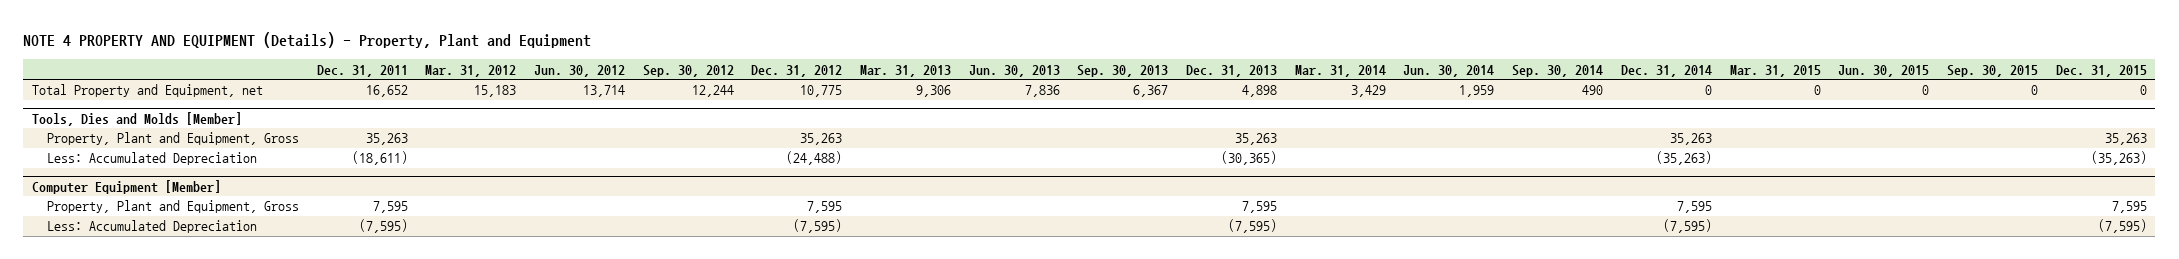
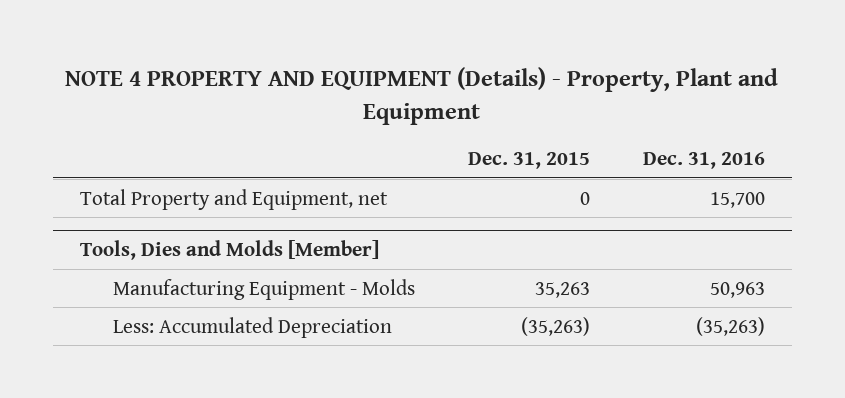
- | Dec. 31, 2011 | Mar. 31, 2012 | Jun. 30, 2012 | Sep. 30, 2012 | Dec. 31, 2012 | Mar. 31, 2013 | Jun. 30, 2013 | Sep. 30, 2013 | Dec. 31, 2013 | Mar. 31, 2014 | Jun. 30, 2014 | Sep. 30, 2014 | Dec. 31, 2014 | Mar. 31, 2015 | Jun. 30, 2015 | Sep. 30, 2015 | Dec. 31, 2015
+ | Dec. 31, 2015 | Dec. 31, 2016
@ Tools, Dies and Molds [Member]
- Property, Plant and Equipment, Gross | 35,263 | | | | 35,263 | | | | 35,263 | | | | 35,263 | | | | 35,263
+ Manufacturing Equipment - Molds | 35,263 | 50,963
- Computer Equipment [Member]
- Property, Plant and Equipment, Gross | 7,595 | | | | 7,595 | | | | 7,595 | | | | 7,595 | | | | 7,595
- Less: Accumulated Depreciation | (7,595) | | | | (7,595) | | | | (7,595) | | | | (7,595) | | | | (7,595)

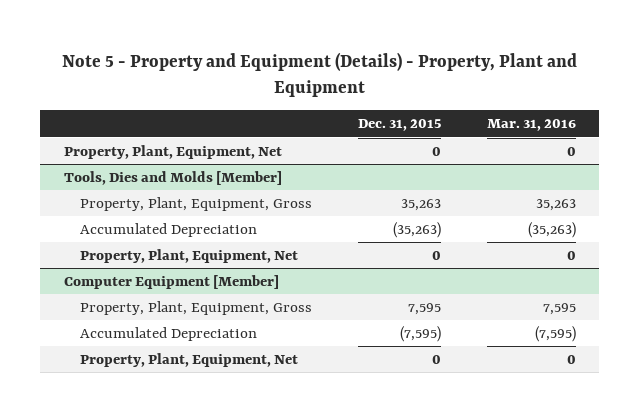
- NOTE 4 PROPERTY AND EQUIPMENT (Details) - Property, Plant and Equipment
+ Note 5 - Property and Equipment (Details) - Property, Plant and Equipment
- | Dec. 31, 2015 | Dec. 31, 2016
+ | Dec. 31, 2015 | Mar. 31, 2016
- Total Property and Equipment, net | 0 | 15,700
+ Property, Plant, Equipment, Net | 0 | 0
@ Tools, Dies and Molds [Member]
- Manufacturing Equipment - Molds | 35,263 | 50,963
- Less: Accumulated Depreciation | (35,263) | (35,263)
+ Property, Plant, Equipment, Gross | 35,263 | 35,263
+ Accumulated Depreciation | (35,263) | (35,263)
+ Property, Plant, Equipment, Net | 0 | 0
+ Computer Equipment [Member]
+ Property, Plant, Equipment, Gross | 7,595 | 7,595
+ Accumulated Depreciation | (7,595) | (7,595)
+ Property, Plant, Equipment, Net | 0 | 0

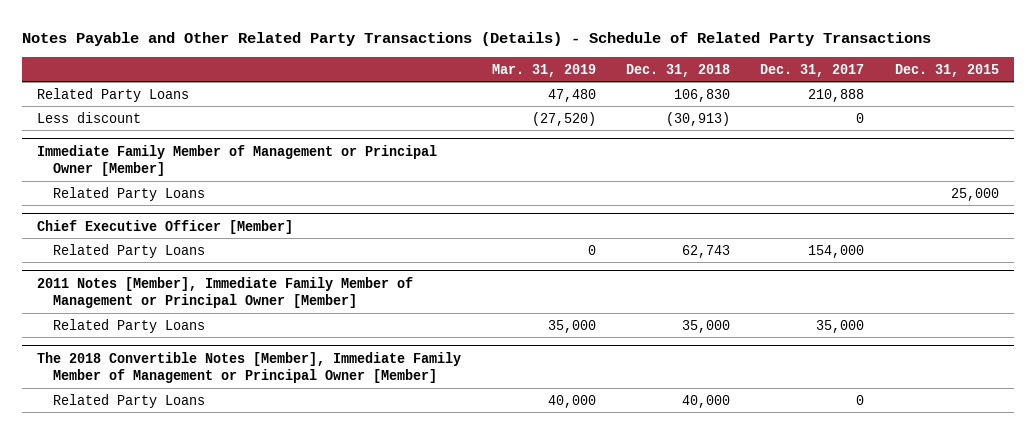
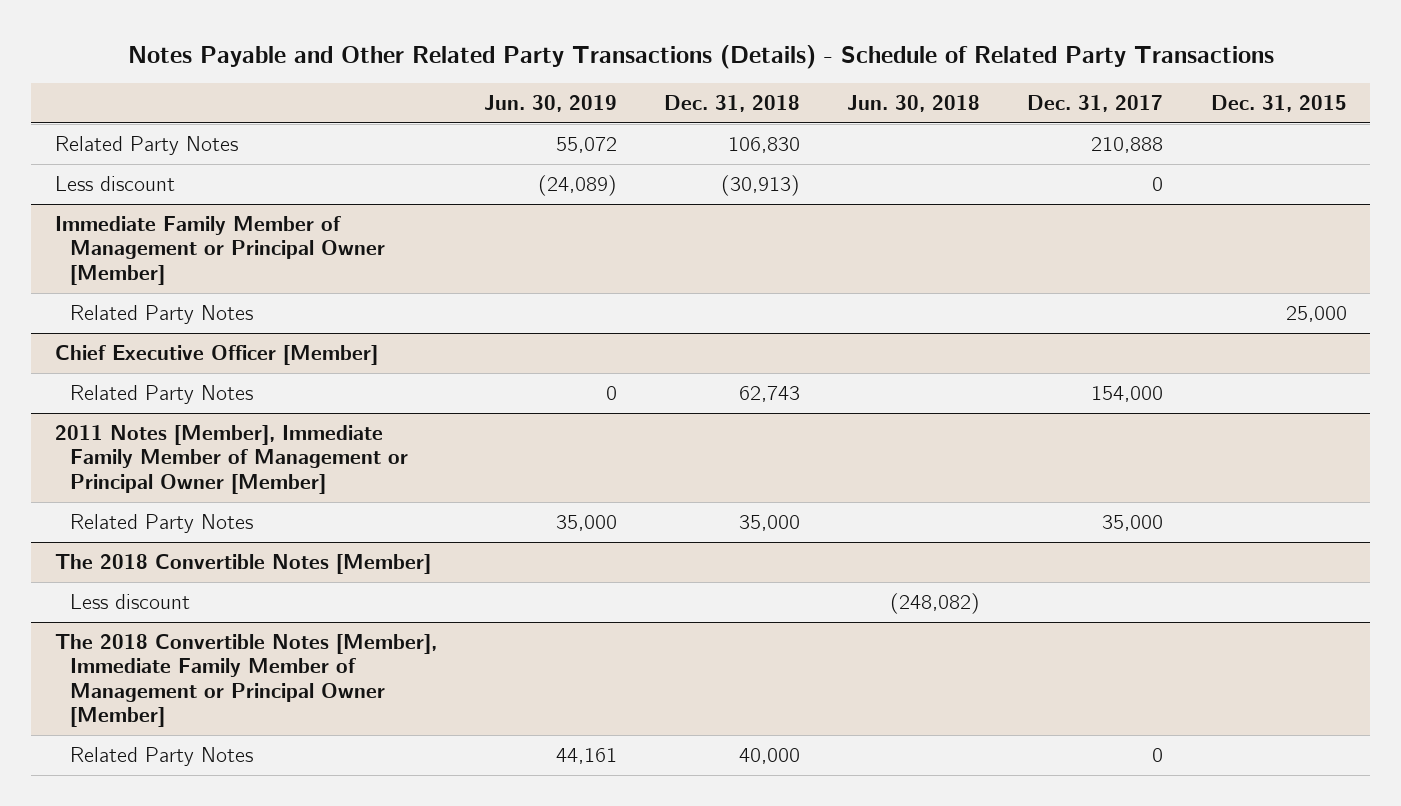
- | Mar. 31, 2019 | Dec. 31, 2018 | Dec. 31, 2017 | Dec. 31, 2015
+ | Jun. 30, 2019 | Dec. 31, 2018 | Jun. 30, 2018 | Dec. 31, 2017 | Dec. 31, 2015
- Related Party Loans | 47,480 | 106,830 | 210,888 |
+ Related Party Notes | 55,072 | 106,830 | | 210,888 |
@ Immediate Family Member of Management or Principal Owner [Member]
- Related Party Loans | | | | 25,000
+ Related Party Notes | | | | | 25,000
@ Chief Executive Officer [Member]
- Related Party Loans | 0 | 62,743 | 154,000 |
+ Related Party Notes | 0 | 62,743 | | 154,000 |
@ 2011 Notes [Member], Immediate Family Member of Management or Principal Owner [Member]
- Related Party Loans | 35,000 | 35,000 | 35,000 |
+ Related Party Notes | 35,000 | 35,000 | | 35,000 |
+ The 2018 Convertible Notes [Member]
+ Less discount | | | (248,082) | |
@ The 2018 Convertible Notes [Member], Immediate Family Member of Management or Principal Owner [Member]
- Related Party Loans | 40,000 | 40,000 | 0 |
+ Related Party Notes | 44,161 | 40,000 | | 0 |

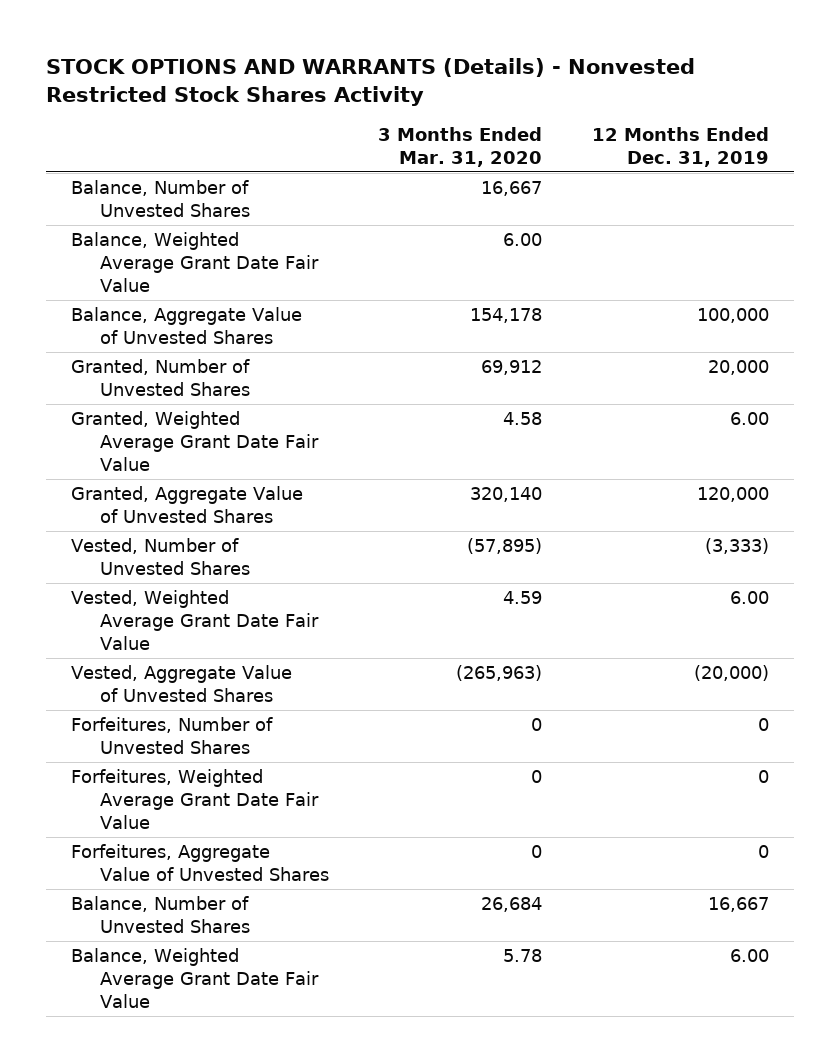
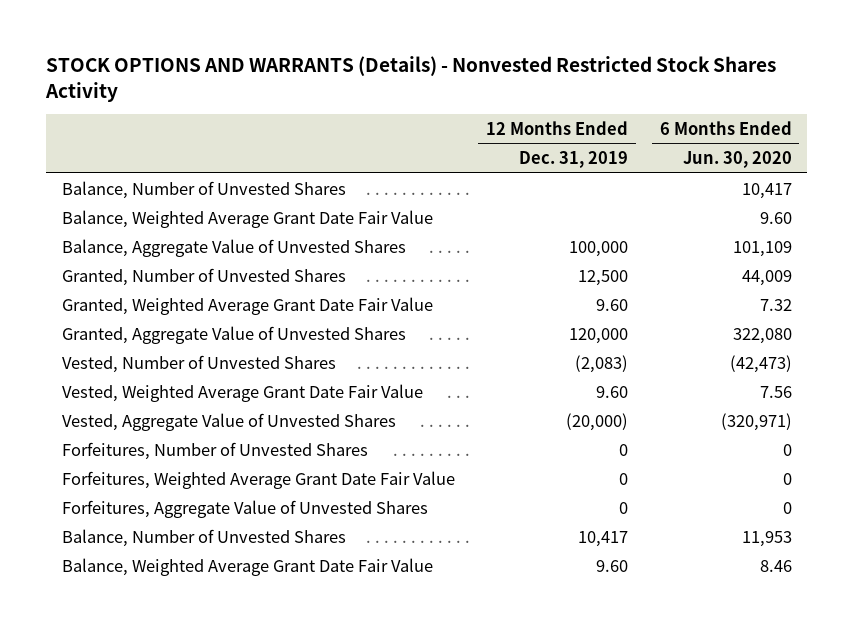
- | 3 Months Ended Mar. 31, 2020 | 12 Months Ended Dec. 31, 2019
+ | 12 Months Ended Dec. 31, 2019 | 6 Months Ended Jun. 30, 2020
- Granted, Number of Unvested Shares | 69,912 | 20,000
- Granted, Weighted Average Grant Date Fair Value | 4.58 | 6.00
+ Granted, Number of Unvested Shares | 12,500 | 44,009
+ Granted, Weighted Average Grant Date Fair Value | 9.60 | 7.32
- Vested, Number of Unvested Shares | (57,895) | (3,333)
- Vested, Weighted Average Grant Date Fair Value | 4.59 | 6.00
+ Vested, Number of Unvested Shares | (2,083) | (42,473)
+ Vested, Weighted Average Grant Date Fair Value | 9.60 | 7.56
- Balance, Number of Unvested Shares | 26,684 | 16,667
- Balance, Weighted Average Grant Date Fair Value | 5.78 | 6.00
+ Balance, Number of Unvested Shares | 10,417 | 11,953
+ Balance, Weighted Average Grant Date Fair Value | 9.60 | 8.46

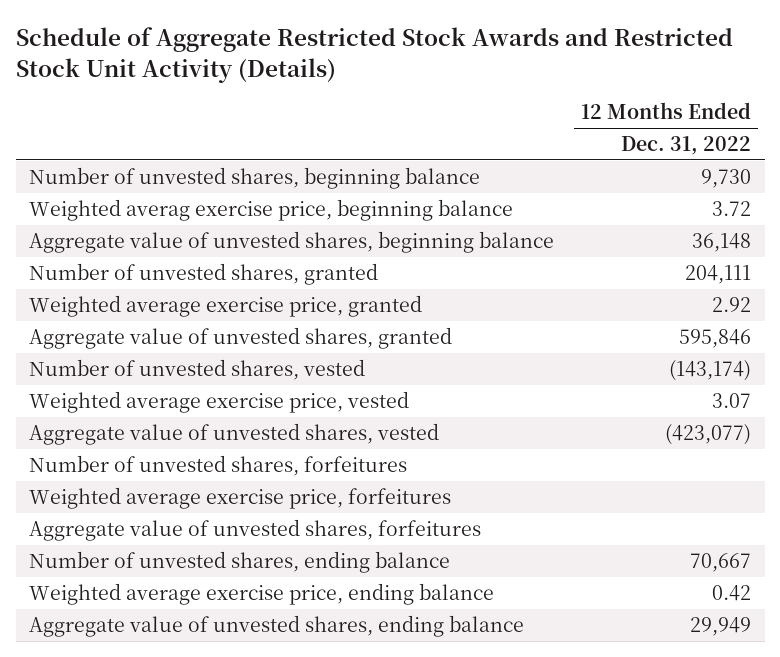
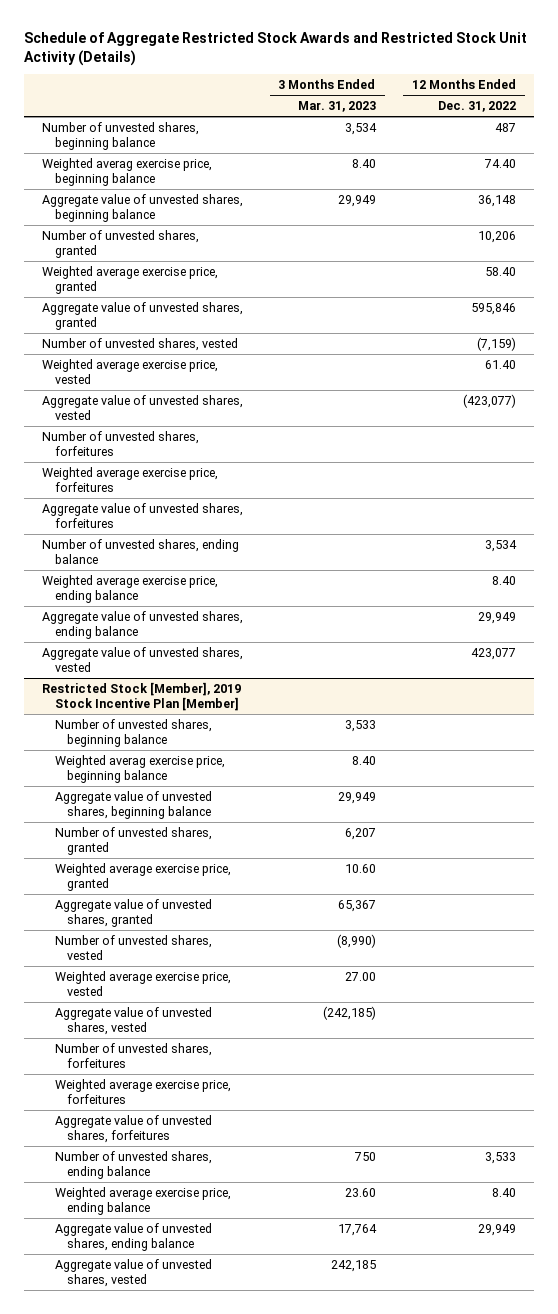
- | 12 Months Ended Dec. 31, 2022
+ | 3 Months Ended Mar. 31, 2023 | 12 Months Ended Dec. 31, 2022
- Number of unvested shares, beginning balance | 9,730
- Weighted averag exercise price, beginning balance | 3.72
+ Number of unvested shares, beginning balance | 3,534 | 487
+ Weighted averag exercise price, beginning balance | 8.40 | 74.40
- Number of unvested shares, granted | 204,111
- Weighted average exercise price, granted | 2.92
+ Number of unvested shares, granted | | 10,206
+ Weighted average exercise price, granted | | 58.40
- Number of unvested shares, vested | (143,174)
- Weighted average exercise price, vested | 3.07
+ Number of unvested shares, vested | | (7,159)
+ Weighted average exercise price, vested | | 61.40
- Number of unvested shares, ending balance | 70,667
- Weighted average exercise price, ending balance | 0.42
+ Number of unvested shares, ending balance | | 3,534
+ Weighted average exercise price, ending balance | | 8.40
+ Aggregate value of unvested shares, vested | | 423,077
+ Restricted Stock [Member], 2019 Stock Incentive Plan [Member]
+ Number of unvested shares, beginning balance | 3,533 |
+ Weighted averag exercise price, beginning balance | 8.40 |
+ Aggregate value of unvested shares, beginning balance | 29,949 |
+ Number of unvested shares, granted | 6,207 |
+ Weighted average exercise price, granted | 10.60 |
+ Aggregate value of unvested shares, granted | 65,367 |
+ Number of unvested shares, vested | (8,990) |
+ Weighted average exercise price, vested | 27.00 |
+ Aggregate value of unvested shares, vested | (242,185) |
+ Number of unvested shares, forfeitures
+ Weighted average exercise price, forfeitures
+ Aggregate value of unvested shares, forfeitures
+ Number of unvested shares, ending balance | 750 | 3,533
+ Weighted average exercise price, ending balance | 23.60 | 8.40
+ Aggregate value of unvested shares, ending balance | 17,764 | 29,949
+ Aggregate value of unvested shares, vested | 242,185 |

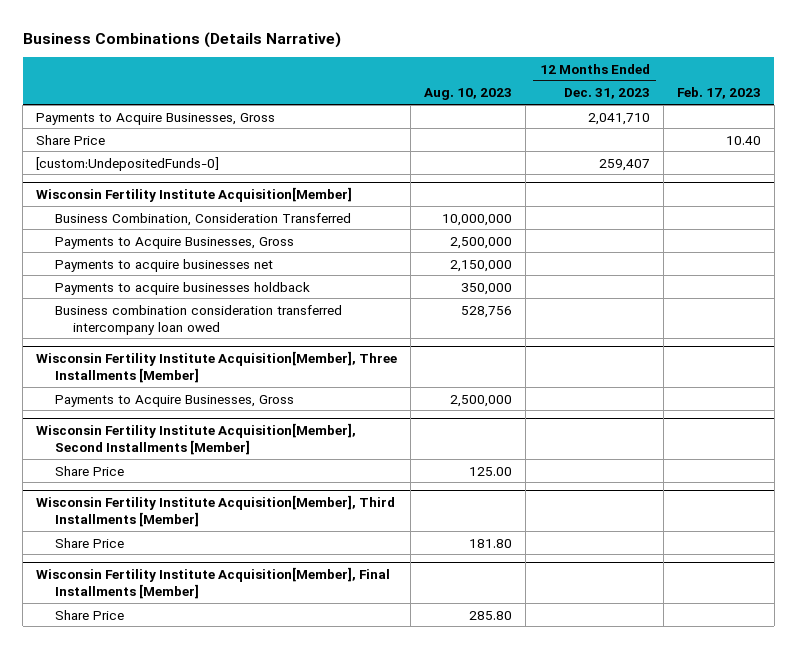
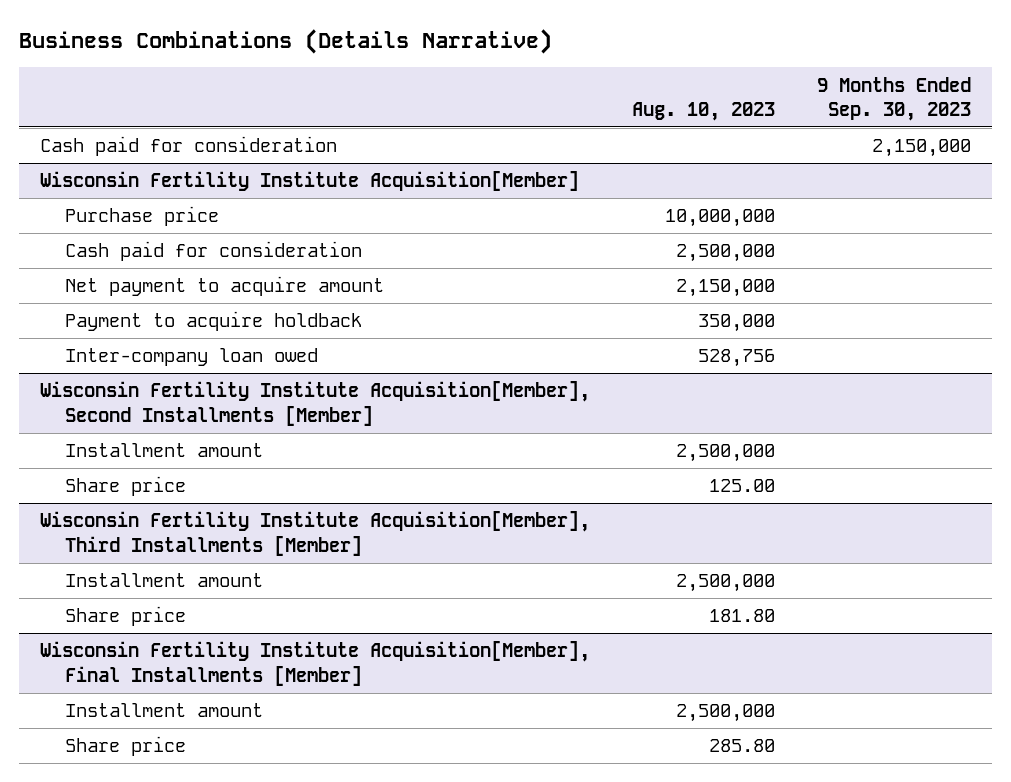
- | Aug. 10, 2023 | 12 Months Ended Dec. 31, 2023 | Feb. 17, 2023
+ | Aug. 10, 2023 | 9 Months Ended Sep. 30, 2023
- Payments to Acquire Businesses, Gross | | 2,041,710 |
- Share Price | | | 10.40
- [custom:UndepositedFunds-0] | | 259,407 |
+ Cash paid for consideration | | 2,150,000
@ Wisconsin Fertility Institute Acquisition[Member]
- Business Combination, Consideration Transferred | 10,000,000 | |
- Payments to Acquire Businesses, Gross | 2,500,000 | |
- Payments to acquire businesses net | 2,150,000 | |
- Payments to acquire businesses holdback | 350,000 | |
- Business combination consideration transferred intercompany loan owed | 528,756 | |
- Wisconsin Fertility Institute Acquisition[Member], Three Installments [Member]
- Payments to Acquire Businesses, Gross | 2,500,000 | |
@ Wisconsin Fertility Institute Acquisition[Member]
+ Purchase price | 10,000,000 |
+ Cash paid for consideration | 2,500,000 |
+ Net payment to acquire amount | 2,150,000 |
+ Payment to acquire holdback | 350,000 |
+ Inter-company loan owed | 528,756 |
@ Wisconsin Fertility Institute Acquisition[Member], Second Installments [Member]
- Share Price | 125.00 | |
+ Installment amount | 2,500,000 |
+ Share price | 125.00 |
@ Wisconsin Fertility Institute Acquisition[Member], Third Installments [Member]
- Share Price | 181.80 | |
+ Installment amount | 2,500,000 |
+ Share price | 181.80 |
@ Wisconsin Fertility Institute Acquisition[Member], Final Installments [Member]
- Share Price | 285.80 | |
+ Installment amount | 2,500,000 |
+ Share price | 285.80 |

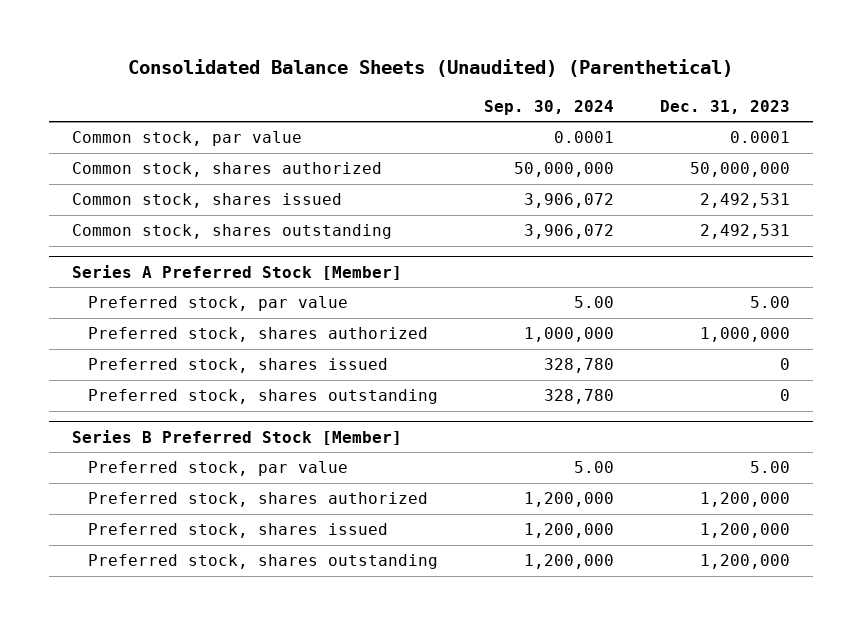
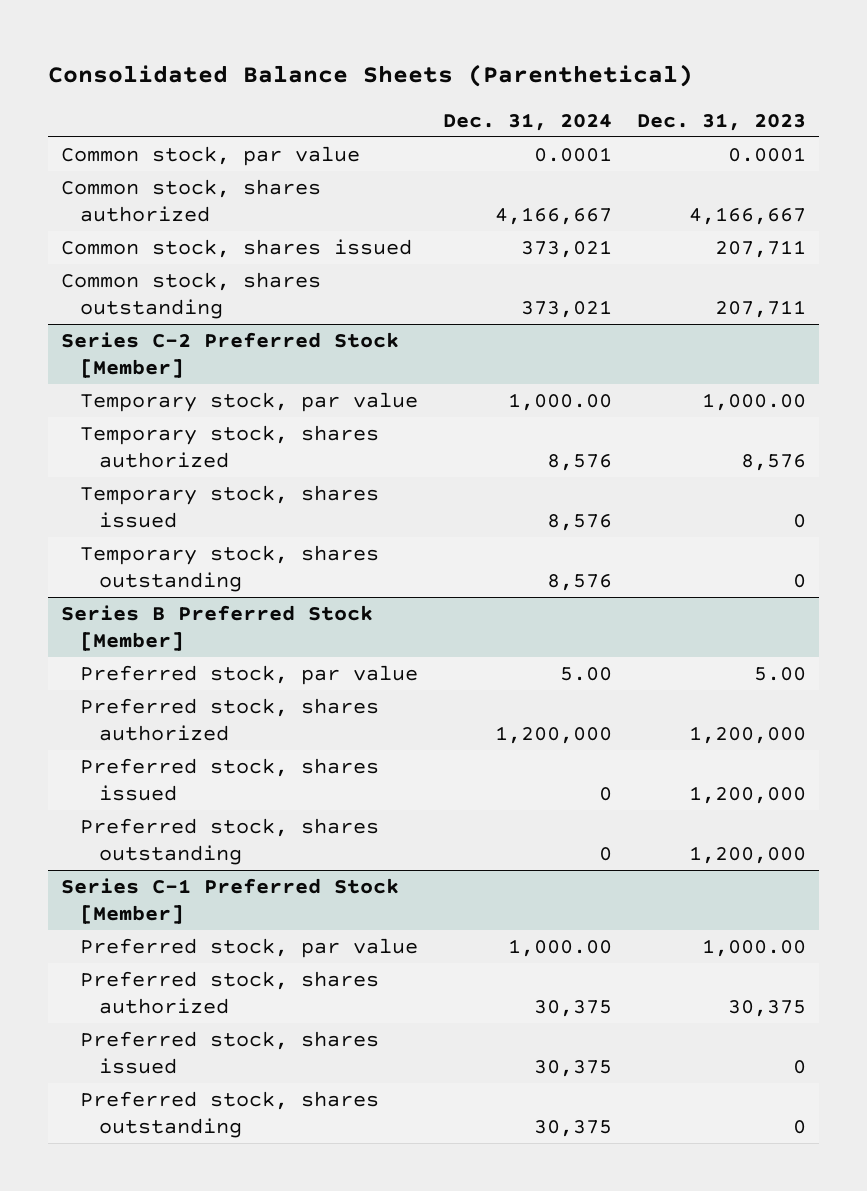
- Consolidated Balance Sheets (Unaudited) (Parenthetical)
+ Consolidated Balance Sheets (Parenthetical)
- | Sep. 30, 2024 | Dec. 31, 2023
+ | Dec. 31, 2024 | Dec. 31, 2023
- Common stock, shares authorized | 50,000,000 | 50,000,000
- Common stock, shares issued | 3,906,072 | 2,492,531
- Common stock, shares outstanding | 3,906,072 | 2,492,531
- Series A Preferred Stock [Member]
- Preferred stock, par value | 5.00 | 5.00
- Preferred stock, shares authorized | 1,000,000 | 1,000,000
- Preferred stock, shares issued | 328,780 | 0
- Preferred stock, shares outstanding | 328,780 | 0
+ Common stock, shares authorized | 4,166,667 | 4,166,667
+ Common stock, shares issued | 373,021 | 207,711
+ Common stock, shares outstanding | 373,021 | 207,711
+ Series C-2 Preferred Stock [Member]
+ Temporary stock, par value | 1,000.00 | 1,000.00
+ Temporary stock, shares authorized | 8,576 | 8,576
+ Temporary stock, shares issued | 8,576 | 0
+ Temporary stock, shares outstanding | 8,576 | 0
+ Series C-1 Preferred Stock [Member]
+ Preferred stock, par value | 1,000.00 | 1,000.00
+ Preferred stock, shares authorized | 30,375 | 30,375
+ Preferred stock, shares issued | 30,375 | 0
+ Preferred stock, shares outstanding | 30,375 | 0

